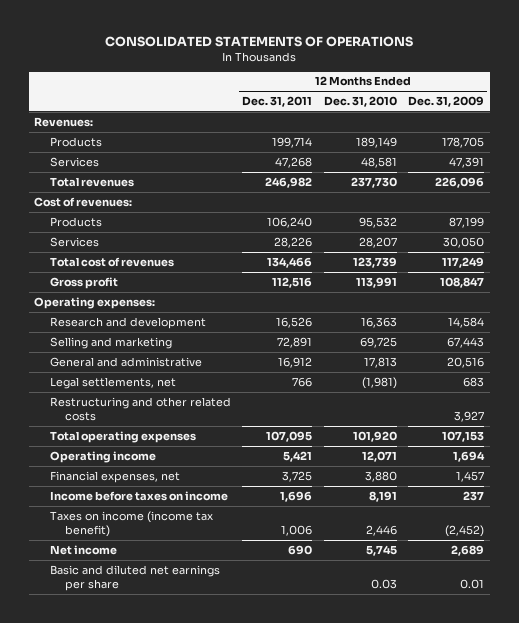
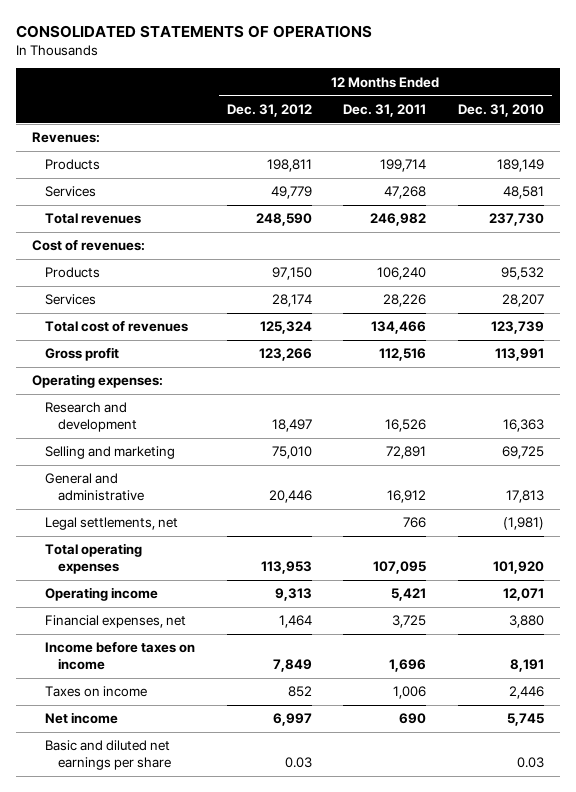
- | 12 Months Ended Dec. 31, 2011 | 12 Months Ended Dec. 31, 2010 | 12 Months Ended Dec. 31, 2009
+ | 12 Months Ended Dec. 31, 2012 | 12 Months Ended Dec. 31, 2011 | 12 Months Ended Dec. 31, 2010
- Restructuring and other related costs | | | 3,927
- Taxes on income (income tax benefit) | 1,006 | 2,446 | (2,452)
+ Taxes on income | 852 | 1,006 | 2,446

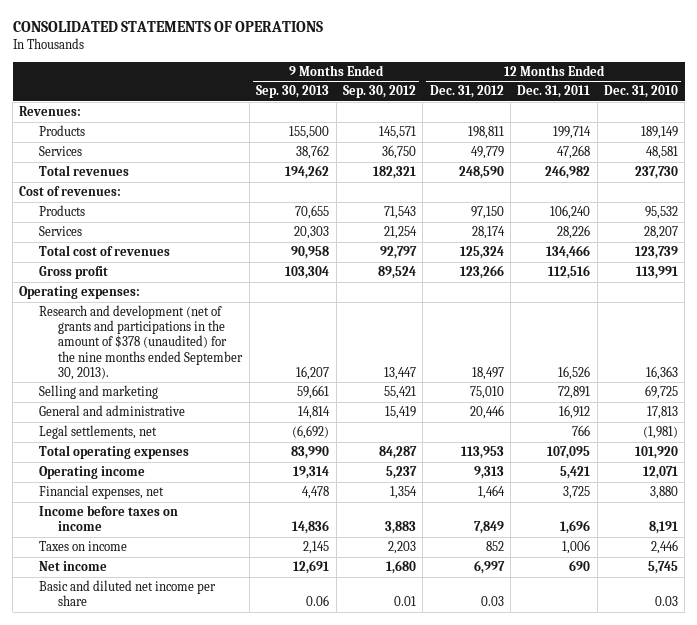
- | 12 Months Ended Dec. 31, 2012 | 12 Months Ended Dec. 31, 2011 | 12 Months Ended Dec. 31, 2010
+ | 9 Months Ended Sep. 30, 2013 | 9 Months Ended Sep. 30, 2012 | 12 Months Ended Dec. 31, 2012 | 12 Months Ended Dec. 31, 2011 | 12 Months Ended Dec. 31, 2010
- Research and development | 18,497 | 16,526 | 16,363
+ Research and development (net of grants and participations in the amount of $378 (unaudited) for the nine months ended September 30, 2013). | 16,207 | 13,447 | 18,497 | 16,526 | 16,363
- Basic and diluted net earnings per share | 0.03 | | 0.03
+ Basic and diluted net income per share | 0.06 | 0.01 | 0.03 | | 0.03

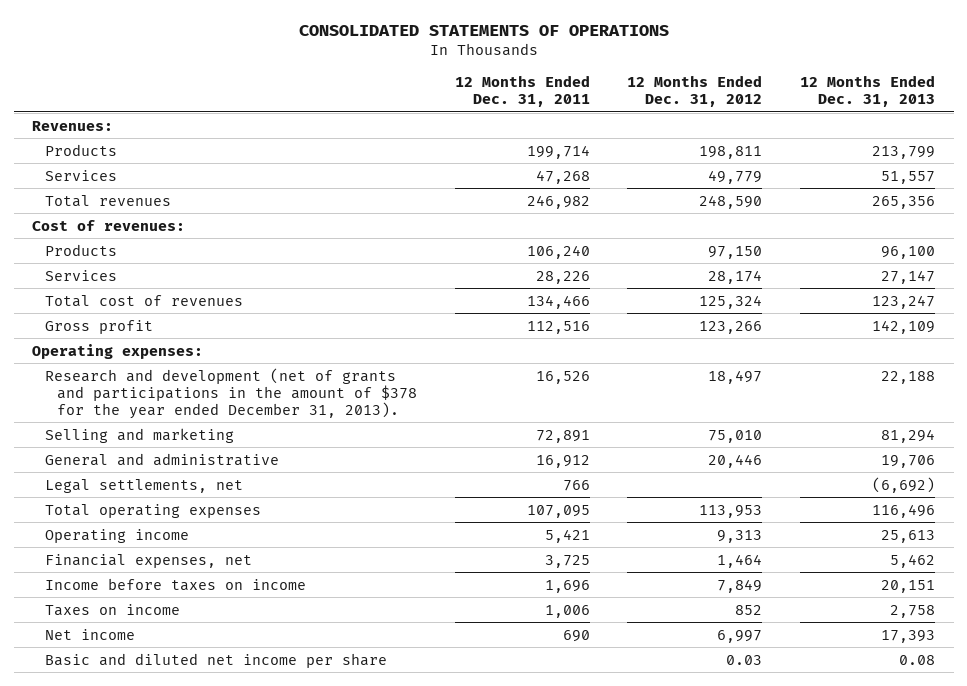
- | 9 Months Ended Sep. 30, 2013 | 9 Months Ended Sep. 30, 2012 | 12 Months Ended Dec. 31, 2012 | 12 Months Ended Dec. 31, 2011 | 12 Months Ended Dec. 31, 2010
+ | 12 Months Ended Dec. 31, 2011 | 12 Months Ended Dec. 31, 2012 | 12 Months Ended Dec. 31, 2013
- Research and development (net of grants and participations in the amount of $378 (unaudited) for the nine months ended September 30, 2013). | 16,207 | 13,447 | 18,497 | 16,526 | 16,363
+ Research and development (net of grants and participations in the amount of $378 for the year ended December 31, 2013). | 16,526 | 18,497 | 22,188

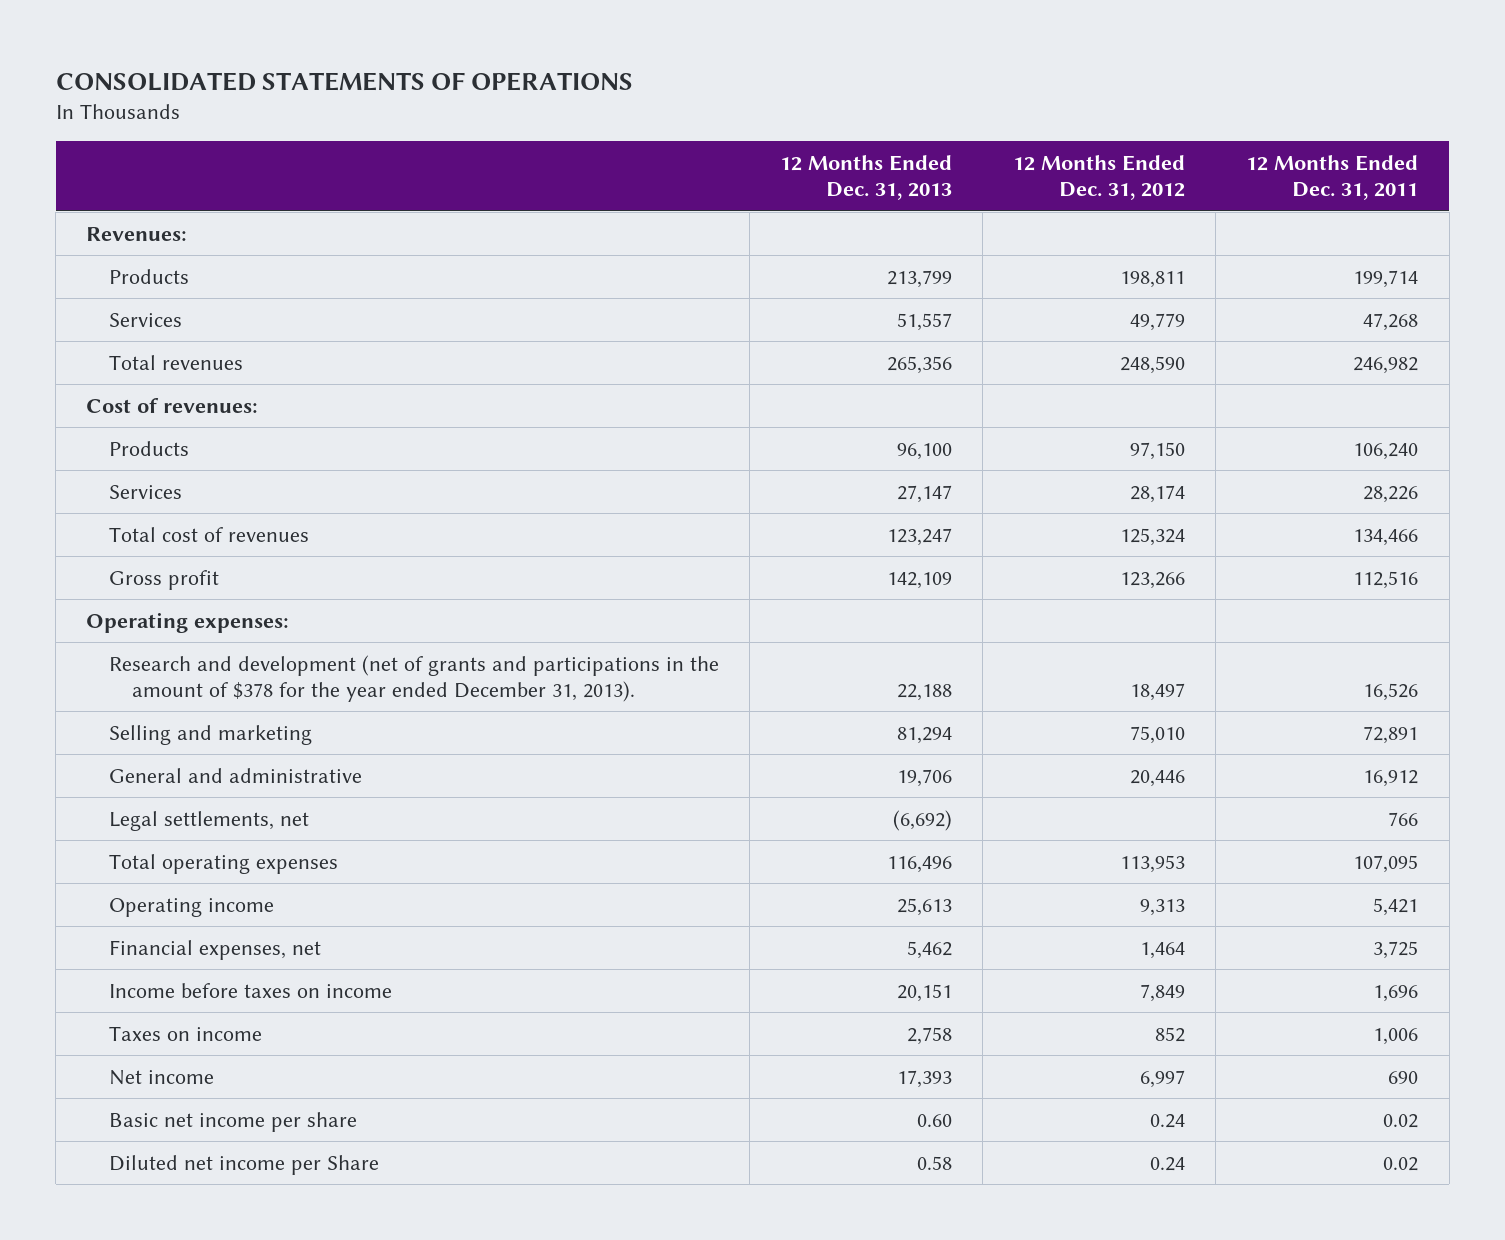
- | 12 Months Ended Dec. 31, 2011 | 12 Months Ended Dec. 31, 2012 | 12 Months Ended Dec. 31, 2013
+ | 12 Months Ended Dec. 31, 2013 | 12 Months Ended Dec. 31, 2012 | 12 Months Ended Dec. 31, 2011
- Basic and diluted net income per share | | 0.03 | 0.08
+ Basic net income per share | 0.60 | 0.24 | 0.02
+ Diluted net income per Share | 0.58 | 0.24 | 0.02

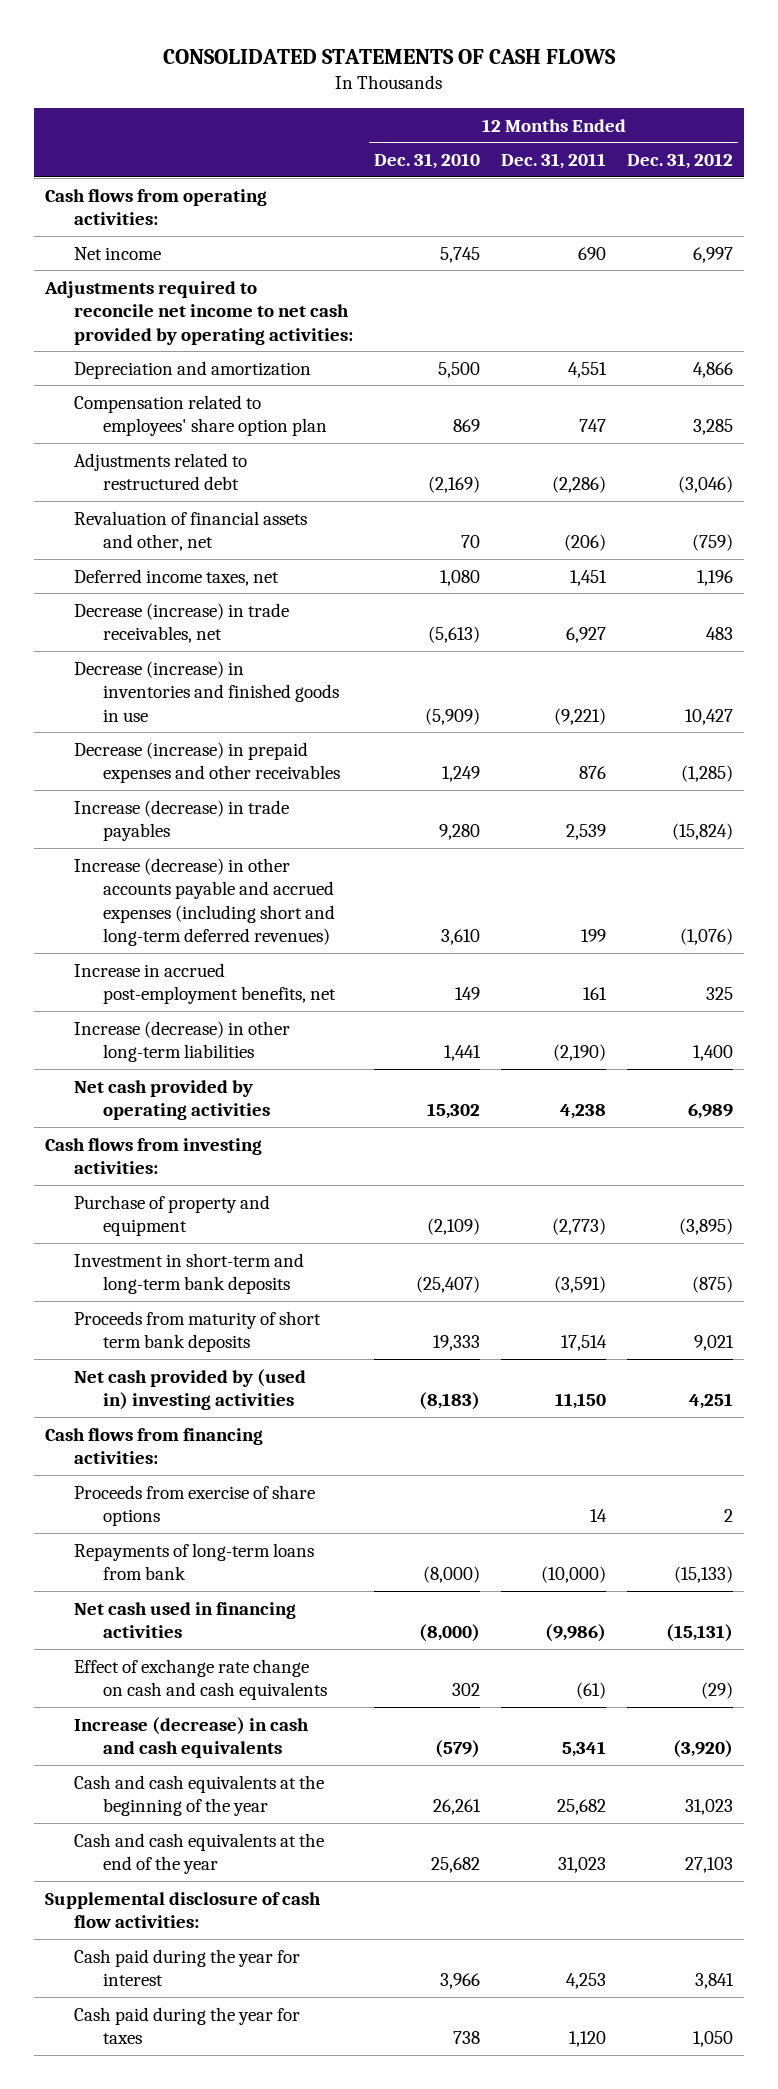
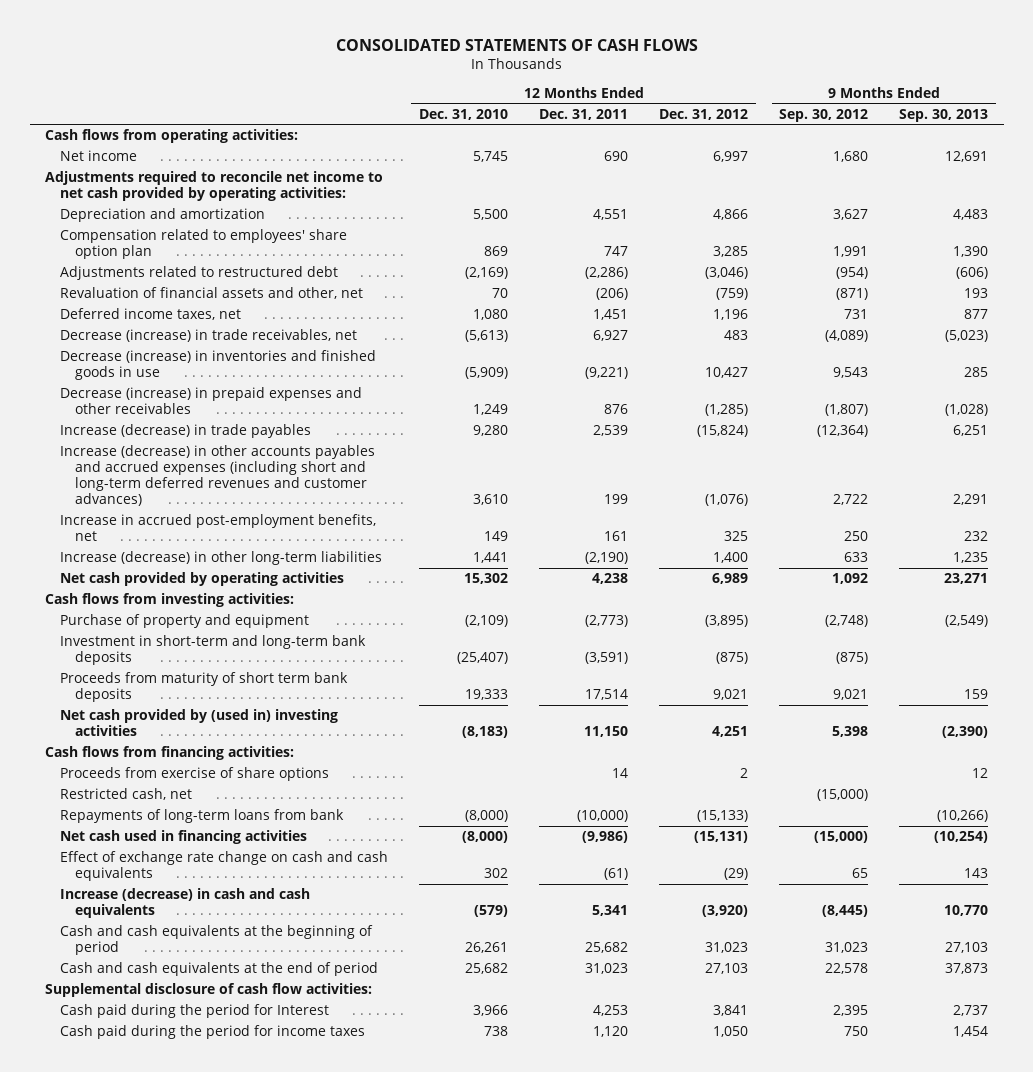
- | 12 Months Ended Dec. 31, 2010 | 12 Months Ended Dec. 31, 2011 | 12 Months Ended Dec. 31, 2012
+ | 12 Months Ended Dec. 31, 2010 | 12 Months Ended Dec. 31, 2011 | 12 Months Ended Dec. 31, 2012 | 9 Months Ended Sep. 30, 2012 | 9 Months Ended Sep. 30, 2013
- Increase (decrease) in other accounts payable and accrued expenses (including short and long-term deferred revenues) | 3,610 | 199 | (1,076)
+ Increase (decrease) in other accounts payables and accrued expenses (including short and long-term deferred revenues and customer advances) | 3,610 | 199 | (1,076) | 2,722 | 2,291
+ Restricted cash, net | | | | (15,000) |
- Cash and cash equivalents at the beginning of the year | 26,261 | 25,682 | 31,023
- Cash and cash equivalents at the end of the year | 25,682 | 31,023 | 27,103
+ Cash and cash equivalents at the beginning of period | 26,261 | 25,682 | 31,023 | 31,023 | 27,103
+ Cash and cash equivalents at the end of period | 25,682 | 31,023 | 27,103 | 22,578 | 37,873
- Cash paid during the year for interest | 3,966 | 4,253 | 3,841
- Cash paid during the year for taxes | 738 | 1,120 | 1,050
+ Cash paid during the period for Interest | 3,966 | 4,253 | 3,841 | 2,395 | 2,737
+ Cash paid during the period for income taxes | 738 | 1,120 | 1,050 | 750 | 1,454

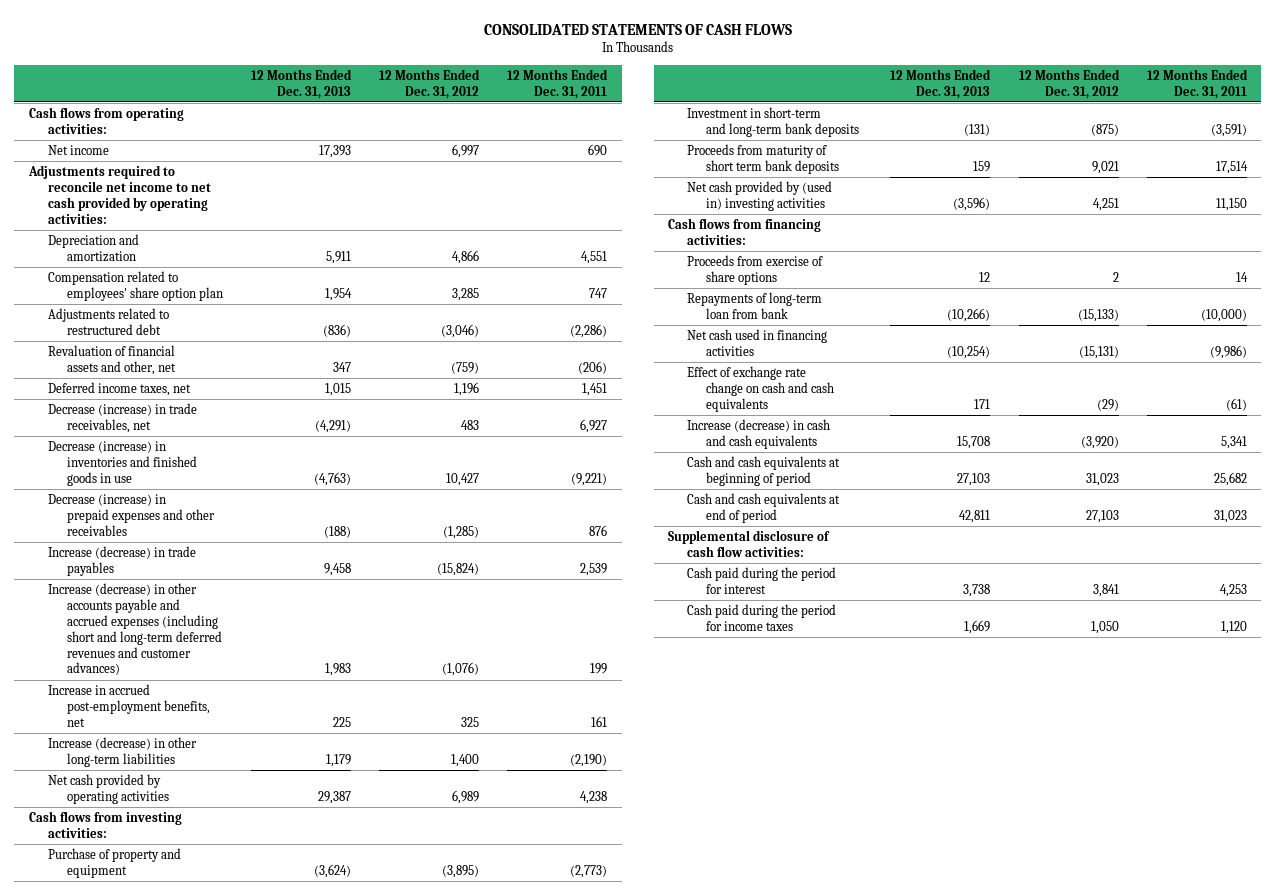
- | 12 Months Ended Dec. 31, 2010 | 12 Months Ended Dec. 31, 2011 | 12 Months Ended Dec. 31, 2012 | 9 Months Ended Sep. 30, 2012 | 9 Months Ended Sep. 30, 2013
+ | 12 Months Ended Dec. 31, 2013 | 12 Months Ended Dec. 31, 2012 | 12 Months Ended Dec. 31, 2011
- Increase (decrease) in other accounts payables and accrued expenses (including short and long-term deferred revenues and customer advances) | 3,610 | 199 | (1,076) | 2,722 | 2,291
+ Increase (decrease) in other accounts payable and accrued expenses (including short and long-term deferred revenues and customer advances) | 1,983 | (1,076) | 199
- Restricted cash, net | | | | (15,000) |
- Repayments of long-term loans from bank | (8,000) | (10,000) | (15,133) | | (10,266)
+ Repayments of long-term loan from bank | (10,266) | (15,133) | (10,000)
- Cash and cash equivalents at the beginning of period | 26,261 | 25,682 | 31,023 | 31,023 | 27,103
- Cash and cash equivalents at the end of period | 25,682 | 31,023 | 27,103 | 22,578 | 37,873
+ Cash and cash equivalents at beginning of period | 27,103 | 31,023 | 25,682
+ Cash and cash equivalents at end of period | 42,811 | 27,103 | 31,023
- Cash paid during the period for Interest | 3,966 | 4,253 | 3,841 | 2,395 | 2,737
+ Cash paid during the period for interest | 3,738 | 3,841 | 4,253

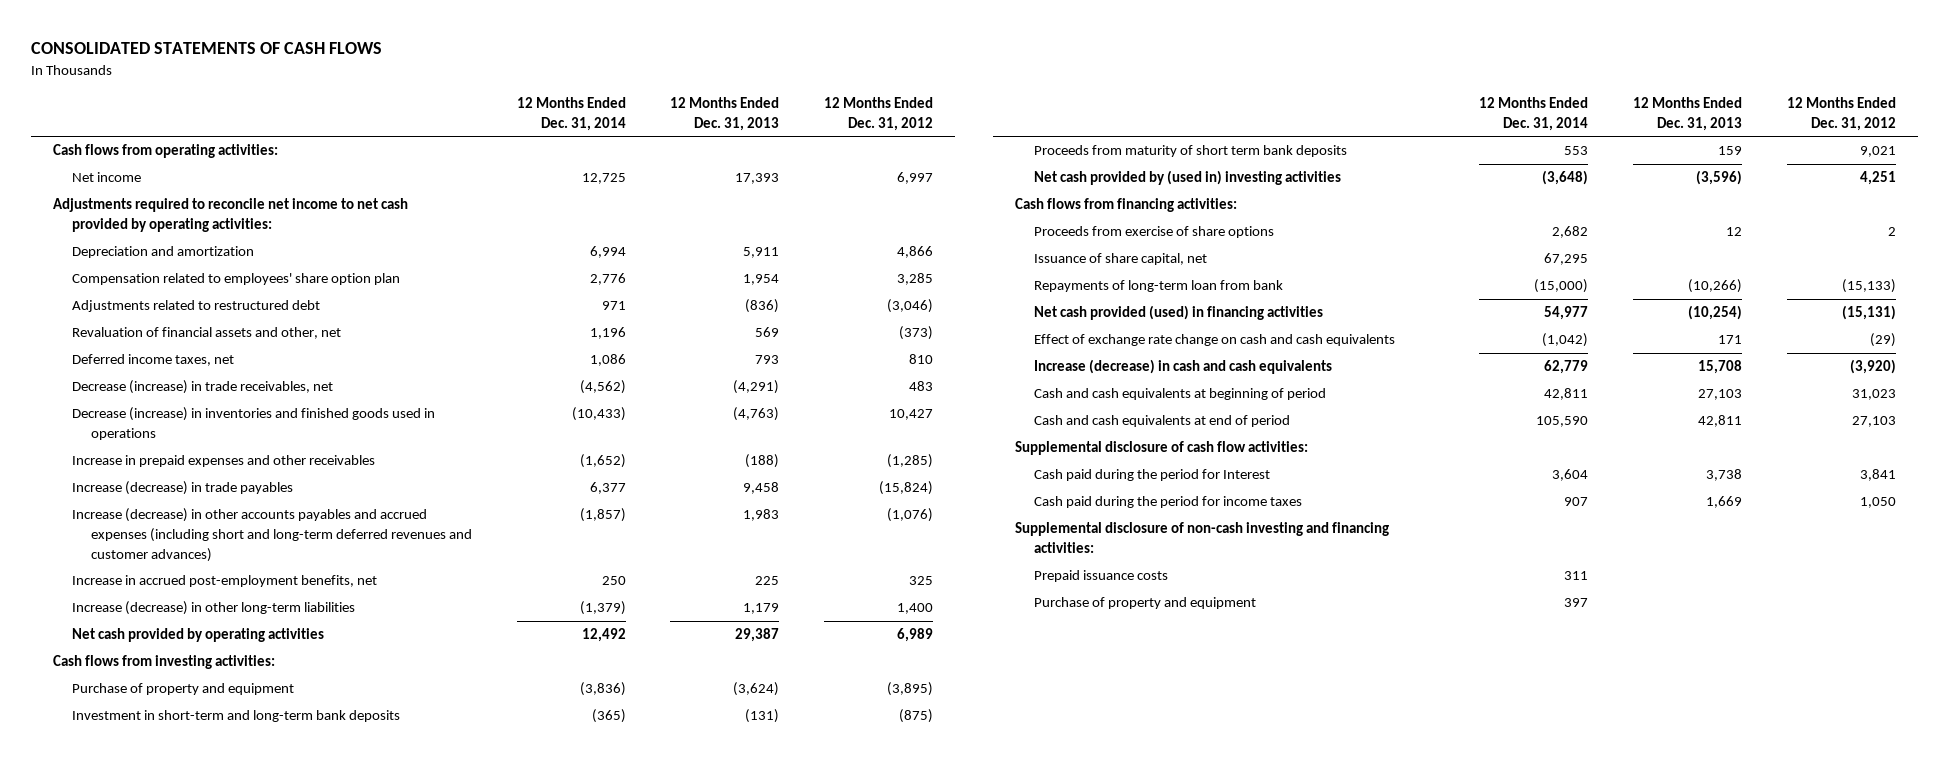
- | 12 Months Ended Dec. 31, 2013 | 12 Months Ended Dec. 31, 2012 | 12 Months Ended Dec. 31, 2011
+ | 12 Months Ended Dec. 31, 2014 | 12 Months Ended Dec. 31, 2013 | 12 Months Ended Dec. 31, 2012
- Revaluation of financial assets and other, net | 347 | (759) | (206)
- Deferred income taxes, net | 1,015 | 1,196 | 1,451
+ Revaluation of financial assets and other, net | 1,196 | 569 | (373)
+ Deferred income taxes, net | 1,086 | 793 | 810
- Decrease (increase) in inventories and finished goods in use | (4,763) | 10,427 | (9,221)
- Decrease (increase) in prepaid expenses and other receivables | (188) | (1,285) | 876
+ Decrease (increase) in inventories and finished goods used in operations | (10,433) | (4,763) | 10,427
+ Increase in prepaid expenses and other receivables | (1,652) | (188) | (1,285)
- Increase (decrease) in other accounts payable and accrued expenses (including short and long-term deferred revenues and customer advances) | 1,983 | (1,076) | 199
+ Increase (decrease) in other accounts payables and accrued expenses (including short and long-term deferred revenues and customer advances) | (1,857) | 1,983 | (1,076)
+ Issuance of share capital, net | 67,295 | |
- Net cash used in financing activities | (10,254) | (15,131) | (9,986)
+ Net cash provided (used) in financing activities | 54,977 | (10,254) | (15,131)
- Cash paid during the period for interest | 3,738 | 3,841 | 4,253
+ Cash paid during the period for Interest | 3,604 | 3,738 | 3,841
+ Supplemental disclosure of non-cash investing and financing activities:
+ Prepaid issuance costs | 311 | |
+ Purchase of property and equipment | 397 | |

